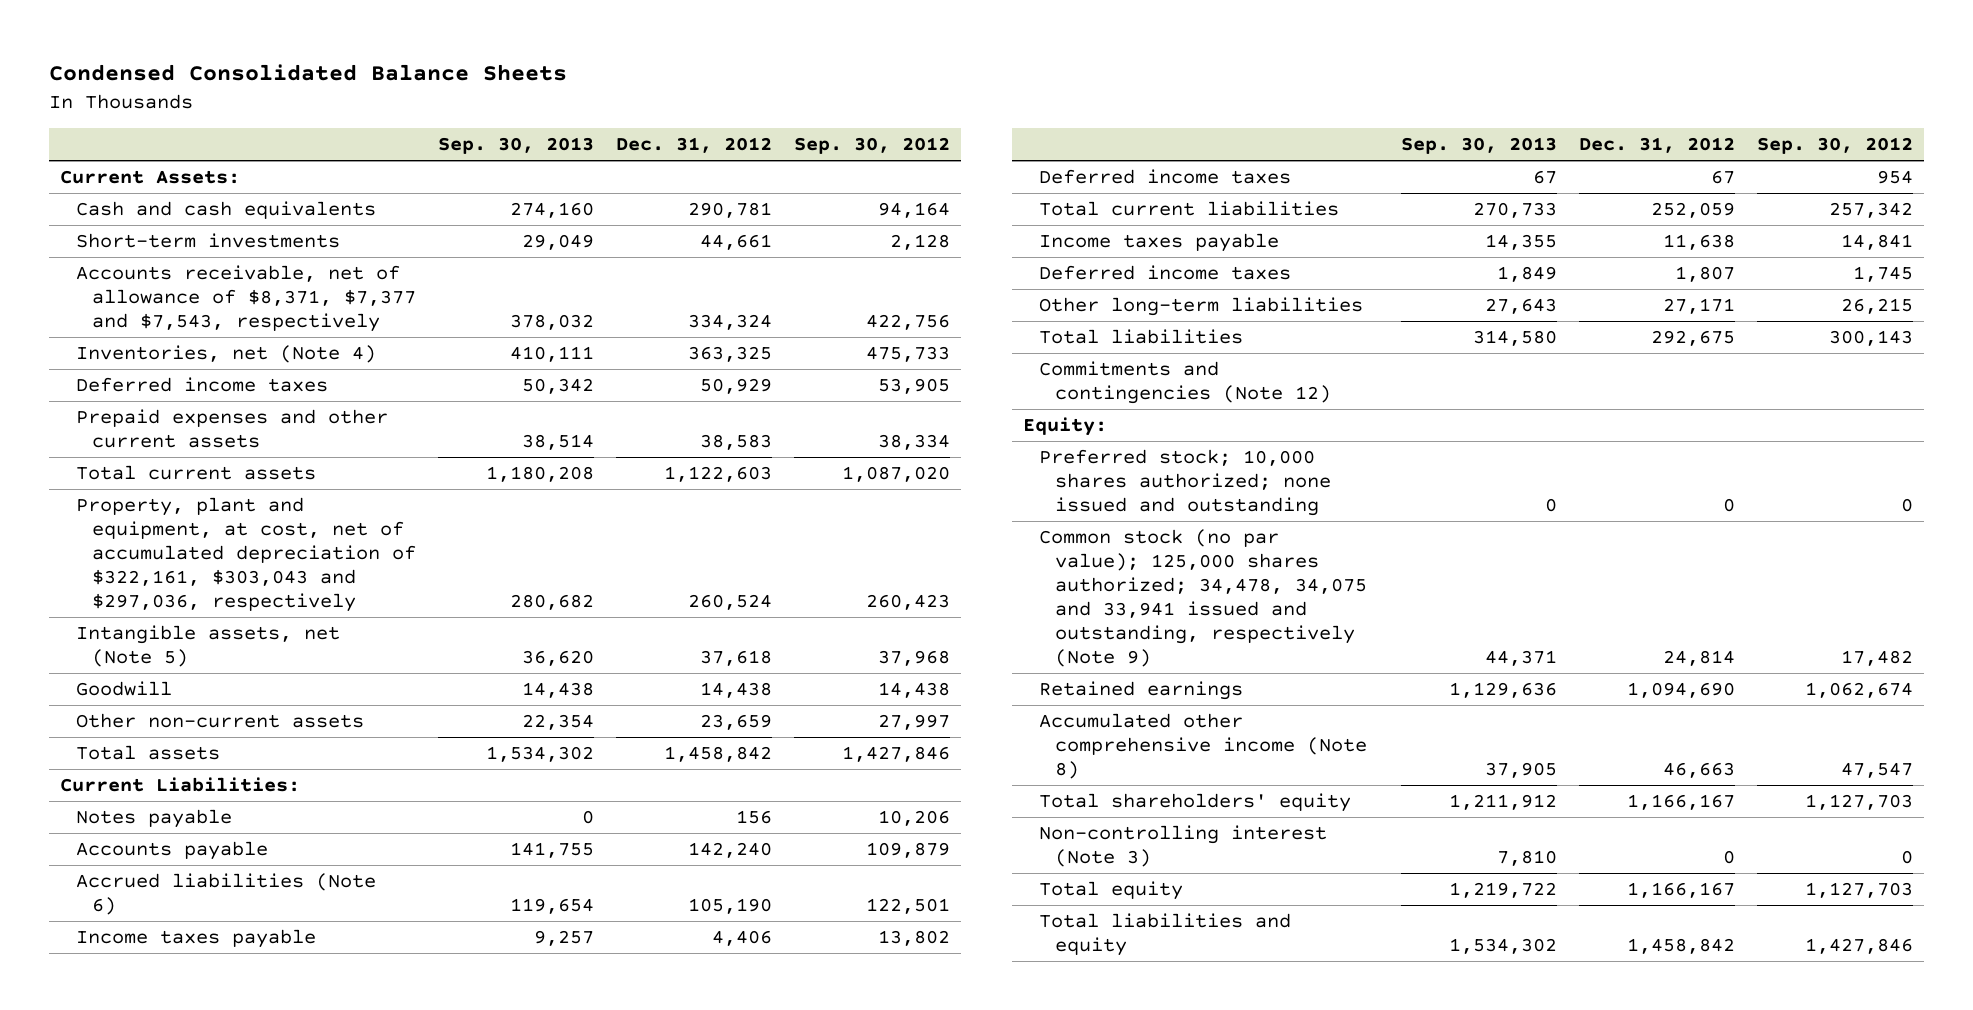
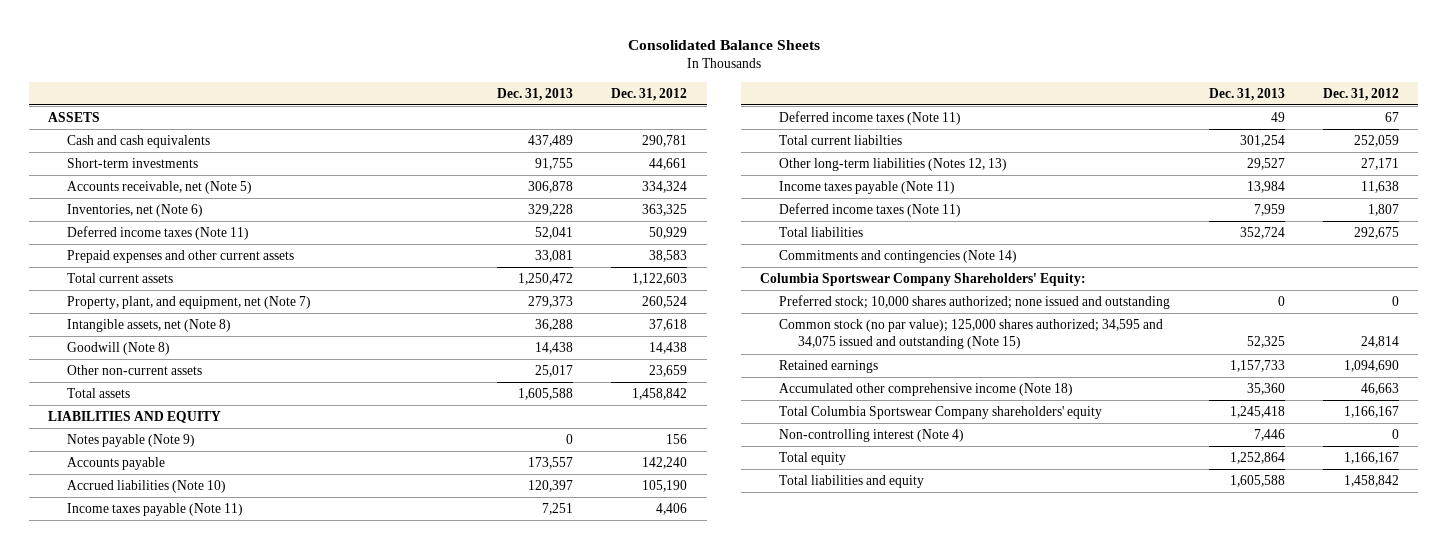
- Condensed Consolidated Balance Sheets
+ Consolidated Balance Sheets
- | Sep. 30, 2013 | Dec. 31, 2012 | Sep. 30, 2012
+ | Dec. 31, 2013 | Dec. 31, 2012
- Current Assets:
+ ASSETS
- Accounts receivable, net of allowance of $8,371, $7,377 and $7,543, respectively | 378,032 | 334,324 | 422,756
- Inventories, net (Note 4) | 410,111 | 363,325 | 475,733
- Deferred income taxes | 50,342 | 50,929 | 53,905
+ Accounts receivable, net (Note 5) | 306,878 | 334,324
+ Inventories, net (Note 6) | 329,228 | 363,325
+ Deferred income taxes (Note 11) | 52,041 | 50,929
- Property, plant and equipment, at cost, net of accumulated depreciation of $322,161, $303,043 and $297,036, respectively | 280,682 | 260,524 | 260,423
- Intangible assets, net (Note 5) | 36,620 | 37,618 | 37,968
- Goodwill | 14,438 | 14,438 | 14,438
+ Property, plant, and equipment, net (Note 7) | 279,373 | 260,524
+ Intangible assets, net (Note 8) | 36,288 | 37,618
+ Goodwill (Note 8) | 14,438 | 14,438
- Current Liabilities:
- Notes payable | 0 | 156 | 10,206
+ LIABILITIES AND EQUITY
+ Notes payable (Note 9) | 0 | 156
- Accrued liabilities (Note 6) | 119,654 | 105,190 | 122,501
- Income taxes payable | 9,257 | 4,406 | 13,802
- Deferred income taxes | 67 | 67 | 954
- Total current liabilities | 270,733 | 252,059 | 257,342
- Income taxes payable | 14,355 | 11,638 | 14,841
- Deferred income taxes | 1,849 | 1,807 | 1,745
- Other long-term liabilities | 27,643 | 27,171 | 26,215
+ Accrued liabilities (Note 10) | 120,397 | 105,190
+ Income taxes payable (Note 11) | 7,251 | 4,406
+ Deferred income taxes (Note 11) | 49 | 67
+ Total current liabilties | 301,254 | 252,059
+ Other long-term liabilities (Notes 12, 13) | 29,527 | 27,171
+ Income taxes payable (Note 11) | 13,984 | 11,638
+ Deferred income taxes (Note 11) | 7,959 | 1,807
- Commitments and contingencies (Note 12)
- Equity:
+ Commitments and contingencies (Note 14)
+ Columbia Sportswear Company Shareholders' Equity:
- Common stock (no par value); 125,000 shares authorized; 34,478, 34,075 and 33,941 issued and outstanding, respectively (Note 9) | 44,371 | 24,814 | 17,482
+ Common stock (no par value); 125,000 shares authorized; 34,595 and 34,075 issued and outstanding (Note 15) | 52,325 | 24,814
- Accumulated other comprehensive income (Note 8) | 37,905 | 46,663 | 47,547
- Total shareholders' equity | 1,211,912 | 1,166,167 | 1,127,703
- Non-controlling interest (Note 3) | 7,810 | 0 | 0
+ Accumulated other comprehensive income (Note 18) | 35,360 | 46,663
+ Total Columbia Sportswear Company shareholders' equity | 1,245,418 | 1,166,167
+ Non-controlling interest (Note 4) | 7,446 | 0

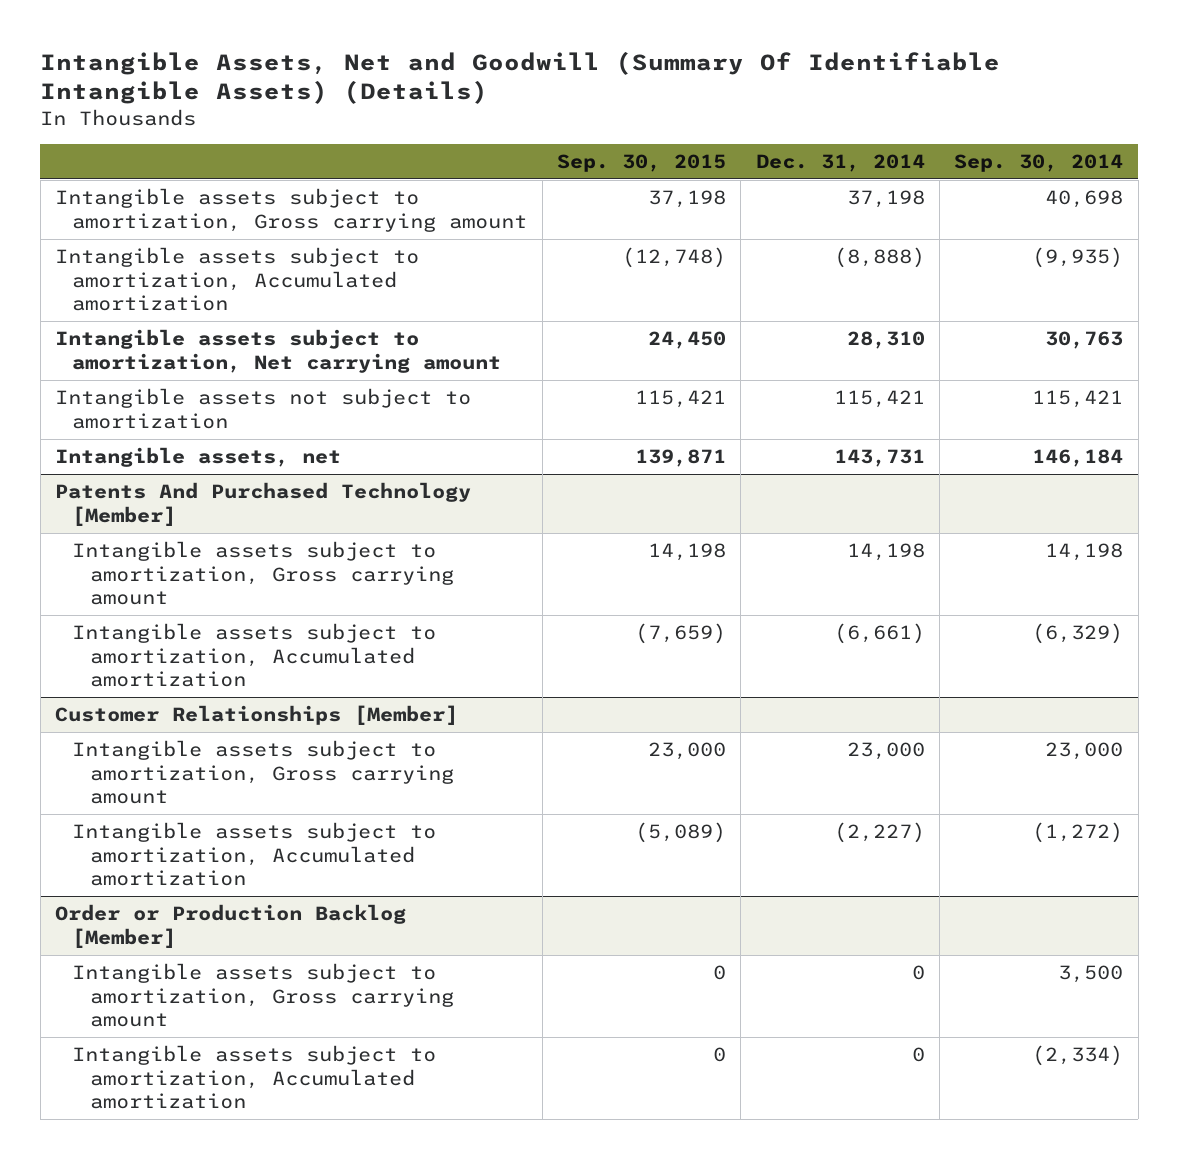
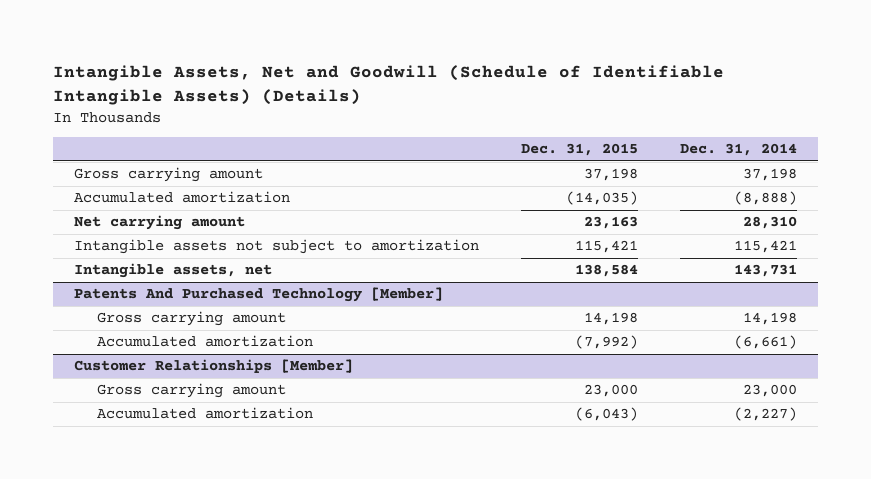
- Intangible Assets, Net and Goodwill (Summary Of Identifiable Intangible Assets) (Details)
+ Intangible Assets, Net and Goodwill (Schedule of Identifiable Intangible Assets) (Details)
- | Sep. 30, 2015 | Dec. 31, 2014 | Sep. 30, 2014
+ | Dec. 31, 2015 | Dec. 31, 2014
- Intangible assets subject to amortization, Gross carrying amount | 37,198 | 37,198 | 40,698
- Intangible assets subject to amortization, Accumulated amortization | (12,748) | (8,888) | (9,935)
- Intangible assets subject to amortization, Net carrying amount | 24,450 | 28,310 | 30,763
+ Gross carrying amount | 37,198 | 37,198
+ Accumulated amortization | (14,035) | (8,888)
+ Net carrying amount | 23,163 | 28,310
@ Patents And Purchased Technology [Member]
- Intangible assets subject to amortization, Gross carrying amount | 14,198 | 14,198 | 14,198
- Intangible assets subject to amortization, Accumulated amortization | (7,659) | (6,661) | (6,329)
+ Gross carrying amount | 14,198 | 14,198
+ Accumulated amortization | (7,992) | (6,661)
@ Customer Relationships [Member]
- Intangible assets subject to amortization, Gross carrying amount | 23,000 | 23,000 | 23,000
- Intangible assets subject to amortization, Accumulated amortization | (5,089) | (2,227) | (1,272)
- Order or Production Backlog [Member]
- Intangible assets subject to amortization, Gross carrying amount | 0 | 0 | 3,500
- Intangible assets subject to amortization, Accumulated amortization | 0 | 0 | (2,334)
@ Customer Relationships [Member]
+ Gross carrying amount | 23,000 | 23,000
+ Accumulated amortization | (6,043) | (2,227)

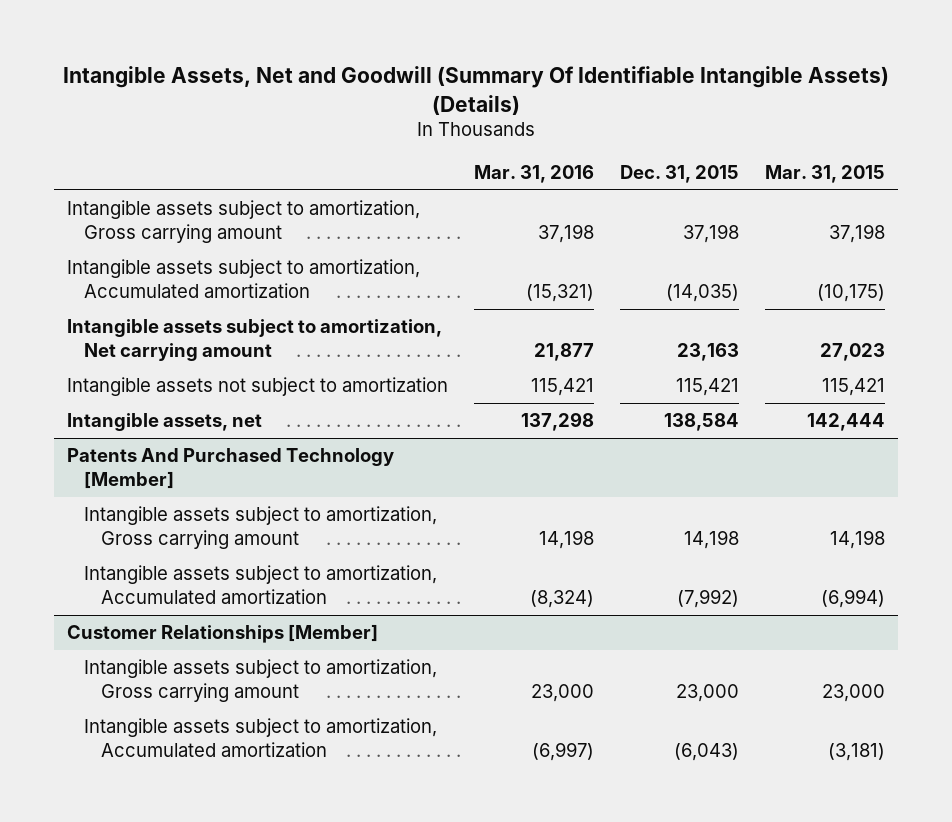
- Intangible Assets, Net and Goodwill (Schedule of Identifiable Intangible Assets) (Details)
+ Intangible Assets, Net and Goodwill (Summary Of Identifiable Intangible Assets) (Details)
- | Dec. 31, 2015 | Dec. 31, 2014
+ | Mar. 31, 2016 | Dec. 31, 2015 | Mar. 31, 2015
- Gross carrying amount | 37,198 | 37,198
- Accumulated amortization | (14,035) | (8,888)
- Net carrying amount | 23,163 | 28,310
+ Intangible assets subject to amortization, Gross carrying amount | 37,198 | 37,198 | 37,198
+ Intangible assets subject to amortization, Accumulated amortization | (15,321) | (14,035) | (10,175)
+ Intangible assets subject to amortization, Net carrying amount | 21,877 | 23,163 | 27,023
@ Patents And Purchased Technology [Member]
- Gross carrying amount | 14,198 | 14,198
- Accumulated amortization | (7,992) | (6,661)
+ Intangible assets subject to amortization, Gross carrying amount | 14,198 | 14,198 | 14,198
+ Intangible assets subject to amortization, Accumulated amortization | (8,324) | (7,992) | (6,994)
@ Customer Relationships [Member]
- Gross carrying amount | 23,000 | 23,000
- Accumulated amortization | (6,043) | (2,227)
+ Intangible assets subject to amortization, Gross carrying amount | 23,000 | 23,000 | 23,000
+ Intangible assets subject to amortization, Accumulated amortization | (6,997) | (6,043) | (3,181)

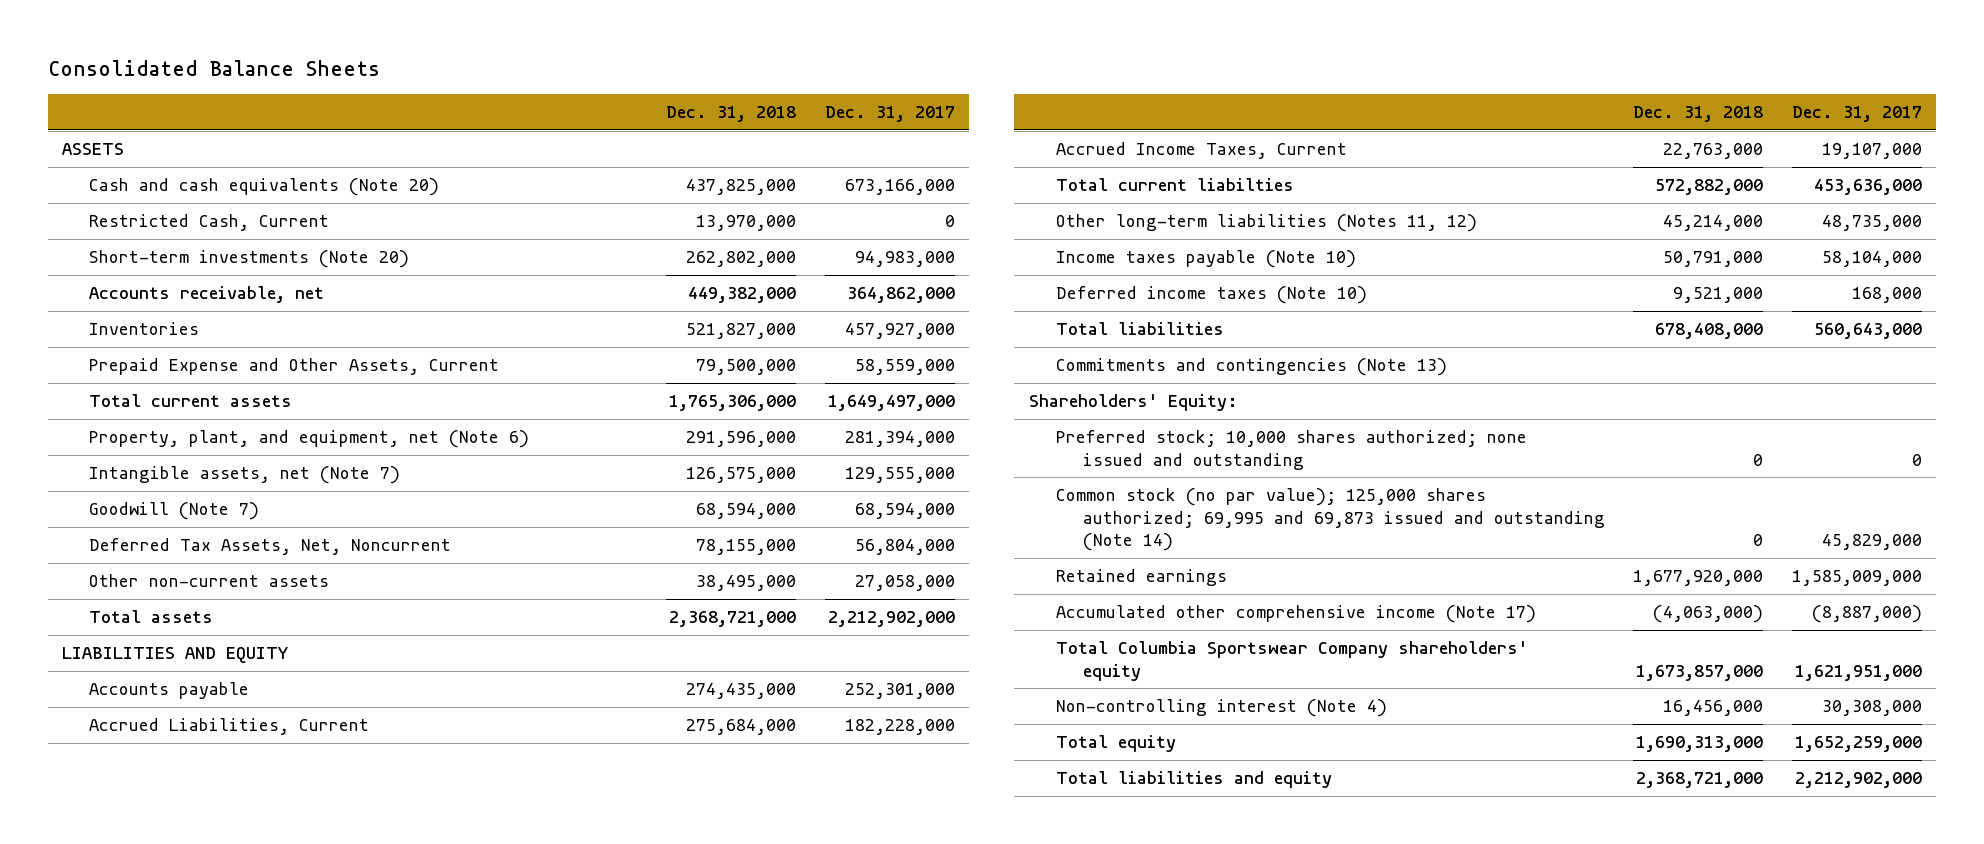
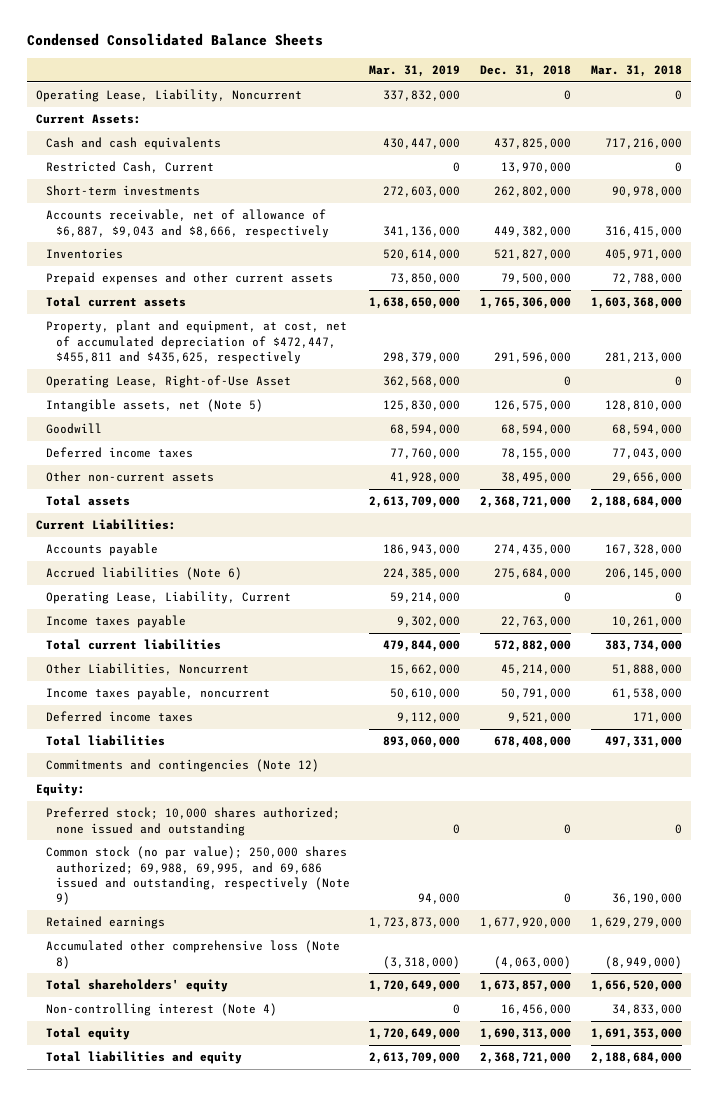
- Consolidated Balance Sheets
+ Condensed Consolidated Balance Sheets
- | Dec. 31, 2018 | Dec. 31, 2017
+ | Mar. 31, 2019 | Dec. 31, 2018 | Mar. 31, 2018
- ASSETS
- Cash and cash equivalents (Note 20) | 437,825,000 | 673,166,000
+ Operating Lease, Liability, Noncurrent | 337,832,000 | 0 | 0
+ Current Assets:
+ Cash and cash equivalents | 430,447,000 | 437,825,000 | 717,216,000
- Short-term investments (Note 20) | 262,802,000 | 94,983,000
- Accounts receivable, net | 449,382,000 | 364,862,000
+ Short-term investments | 272,603,000 | 262,802,000 | 90,978,000
+ Accounts receivable, net of allowance of $6,887, $9,043 and $8,666, respectively | 341,136,000 | 449,382,000 | 316,415,000
- Prepaid Expense and Other Assets, Current | 79,500,000 | 58,559,000
+ Prepaid expenses and other current assets | 73,850,000 | 79,500,000 | 72,788,000
- Property, plant, and equipment, net (Note 6) | 291,596,000 | 281,394,000
- Intangible assets, net (Note 7) | 126,575,000 | 129,555,000
- Goodwill (Note 7) | 68,594,000 | 68,594,000
- Deferred Tax Assets, Net, Noncurrent | 78,155,000 | 56,804,000
+ Property, plant and equipment, at cost, net of accumulated depreciation of $472,447, $455,811 and $435,625, respectively | 298,379,000 | 291,596,000 | 281,213,000
+ Operating Lease, Right-of-Use Asset | 362,568,000 | 0 | 0
+ Intangible assets, net (Note 5) | 125,830,000 | 126,575,000 | 128,810,000
+ Goodwill | 68,594,000 | 68,594,000 | 68,594,000
+ Deferred income taxes | 77,760,000 | 78,155,000 | 77,043,000
- LIABILITIES AND EQUITY
+ Current Liabilities:
- Accrued Liabilities, Current | 275,684,000 | 182,228,000
- Accrued Income Taxes, Current | 22,763,000 | 19,107,000
- Total current liabilties | 572,882,000 | 453,636,000
- Other long-term liabilities (Notes 11, 12) | 45,214,000 | 48,735,000
- Income taxes payable (Note 10) | 50,791,000 | 58,104,000
- Deferred income taxes (Note 10) | 9,521,000 | 168,000
+ Accrued liabilities (Note 6) | 224,385,000 | 275,684,000 | 206,145,000
+ Operating Lease, Liability, Current | 59,214,000 | 0 | 0
+ Income taxes payable | 9,302,000 | 22,763,000 | 10,261,000
+ Total current liabilities | 479,844,000 | 572,882,000 | 383,734,000
+ Other Liabilities, Noncurrent | 15,662,000 | 45,214,000 | 51,888,000
+ Income taxes payable, noncurrent | 50,610,000 | 50,791,000 | 61,538,000
+ Deferred income taxes | 9,112,000 | 9,521,000 | 171,000
- Commitments and contingencies (Note 13)
- Shareholders' Equity:
+ Commitments and contingencies (Note 12)
+ Equity:
- Common stock (no par value); 125,000 shares authorized; 69,995 and 69,873 issued and outstanding (Note 14) | 0 | 45,829,000
+ Common stock (no par value); 250,000 shares authorized; 69,988, 69,995, and 69,686 issued and outstanding, respectively (Note 9) | 94,000 | 0 | 36,190,000
- Accumulated other comprehensive income (Note 17) | (4,063,000) | (8,887,000)
- Total Columbia Sportswear Company shareholders' equity | 1,673,857,000 | 1,621,951,000
+ Accumulated other comprehensive loss (Note 8) | (3,318,000) | (4,063,000) | (8,949,000)
+ Total shareholders' equity | 1,720,649,000 | 1,673,857,000 | 1,656,520,000

